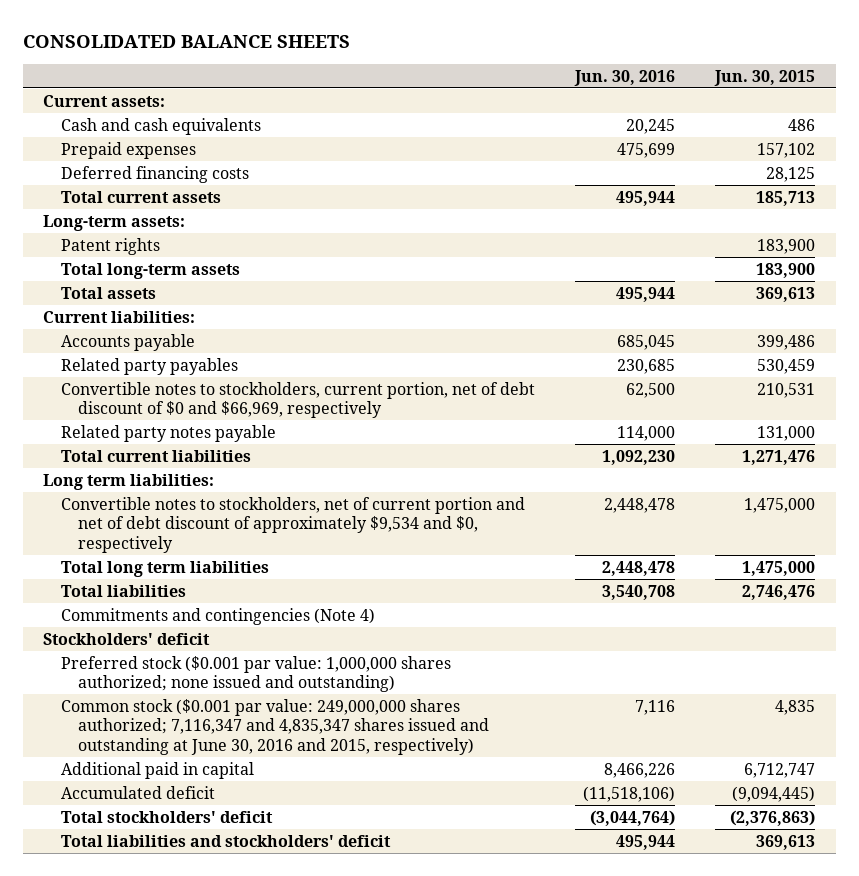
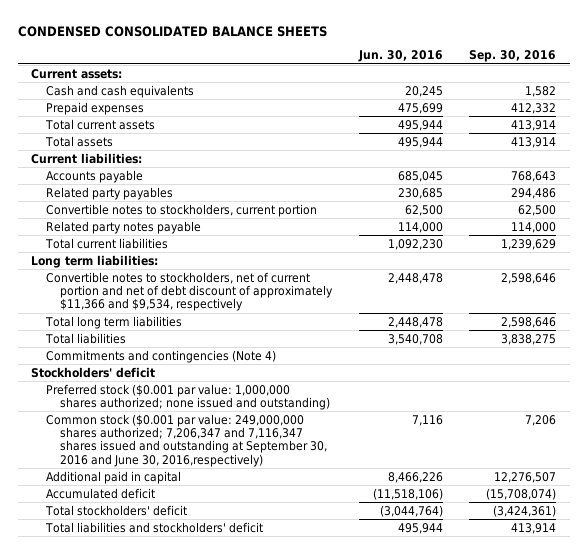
- CONSOLIDATED BALANCE SHEETS
+ CONDENSED CONSOLIDATED BALANCE SHEETS
- | Jun. 30, 2016 | Jun. 30, 2015
+ | Jun. 30, 2016 | Sep. 30, 2016
- Deferred financing costs | | 28,125
- Long-term assets:
- Patent rights | | 183,900
- Total long-term assets | | 183,900
- Convertible notes to stockholders, current portion, net of debt discount of $0 and $66,969, respectively | 62,500 | 210,531
+ Convertible notes to stockholders, current portion | 62,500 | 62,500
- Convertible notes to stockholders, net of current portion and net of debt discount of approximately $9,534 and $0, respectively | 2,448,478 | 1,475,000
+ Convertible notes to stockholders, net of current portion and net of debt discount of approximately $11,366 and $9,534, respectively | 2,448,478 | 2,598,646
- Common stock ($0.001 par value: 249,000,000 shares authorized; 7,116,347 and 4,835,347 shares issued and outstanding at June 30, 2016 and 2015, respectively) | 7,116 | 4,835
+ Common stock ($0.001 par value: 249,000,000 shares authorized; 7,206,347 and 7,116,347 shares issued and outstanding at September 30, 2016 and June 30, 2016,respectively) | 7,116 | 7,206

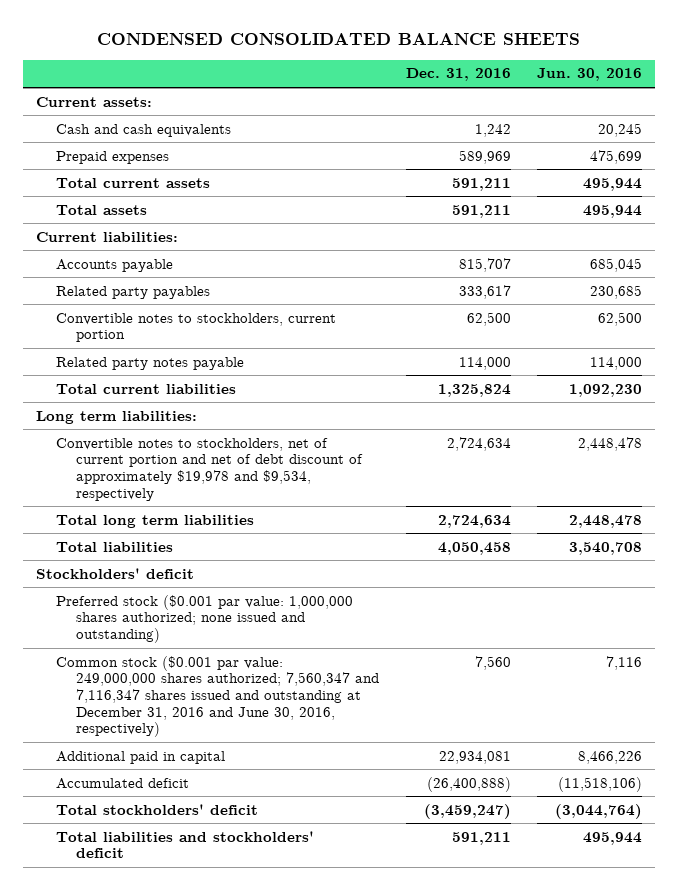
- | Jun. 30, 2016 | Sep. 30, 2016
+ | Dec. 31, 2016 | Jun. 30, 2016
- Convertible notes to stockholders, net of current portion and net of debt discount of approximately $11,366 and $9,534, respectively | 2,448,478 | 2,598,646
+ Convertible notes to stockholders, net of current portion and net of debt discount of approximately $19,978 and $9,534, respectively | 2,724,634 | 2,448,478
- Commitments and contingencies (Note 4)
- Common stock ($0.001 par value: 249,000,000 shares authorized; 7,206,347 and 7,116,347 shares issued and outstanding at September 30, 2016 and June 30, 2016,respectively) | 7,116 | 7,206
+ Common stock ($0.001 par value: 249,000,000 shares authorized; 7,560,347 and 7,116,347 shares issued and outstanding at December 31, 2016 and June 30, 2016, respectively) | 7,560 | 7,116

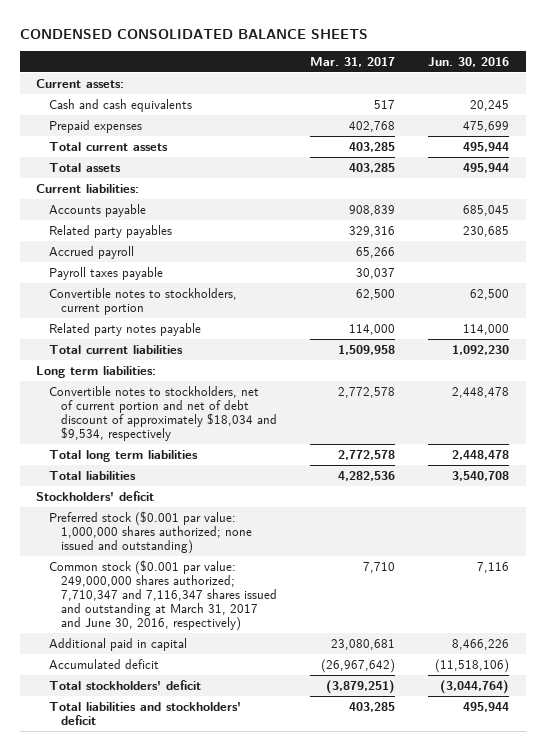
- | Dec. 31, 2016 | Jun. 30, 2016
+ | Mar. 31, 2017 | Jun. 30, 2016
+ Accrued payroll | 65,266 |
+ Payroll taxes payable | 30,037 |
- Convertible notes to stockholders, net of current portion and net of debt discount of approximately $19,978 and $9,534, respectively | 2,724,634 | 2,448,478
+ Convertible notes to stockholders, net of current portion and net of debt discount of approximately $18,034 and $9,534, respectively | 2,772,578 | 2,448,478
- Common stock ($0.001 par value: 249,000,000 shares authorized; 7,560,347 and 7,116,347 shares issued and outstanding at December 31, 2016 and June 30, 2016, respectively) | 7,560 | 7,116
+ Common stock ($0.001 par value: 249,000,000 shares authorized; 7,710,347 and 7,116,347 shares issued and outstanding at March 31, 2017 and June 30, 2016, respectively) | 7,710 | 7,116

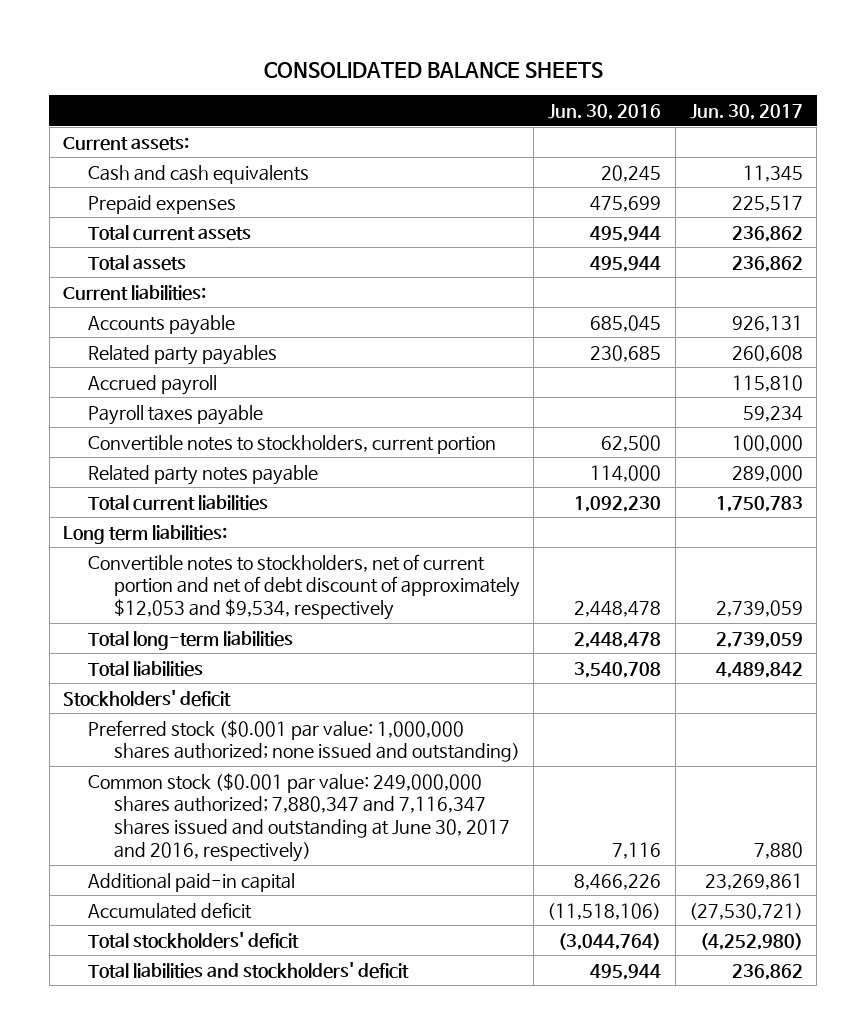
- CONDENSED CONSOLIDATED BALANCE SHEETS
+ CONSOLIDATED BALANCE SHEETS
- | Mar. 31, 2017 | Jun. 30, 2016
+ | Jun. 30, 2016 | Jun. 30, 2017
- Convertible notes to stockholders, net of current portion and net of debt discount of approximately $18,034 and $9,534, respectively | 2,772,578 | 2,448,478
- Total long term liabilities | 2,772,578 | 2,448,478
+ Convertible notes to stockholders, net of current portion and net of debt discount of approximately $12,053 and $9,534, respectively | 2,448,478 | 2,739,059
+ Total long-term liabilities | 2,448,478 | 2,739,059
- Common stock ($0.001 par value: 249,000,000 shares authorized; 7,710,347 and 7,116,347 shares issued and outstanding at March 31, 2017 and June 30, 2016, respectively) | 7,710 | 7,116
- Additional paid in capital | 23,080,681 | 8,466,226
+ Common stock ($0.001 par value: 249,000,000 shares authorized; 7,880,347 and 7,116,347 shares issued and outstanding at June 30, 2017 and 2016, respectively) | 7,116 | 7,880
+ Additional paid-in capital | 8,466,226 | 23,269,861

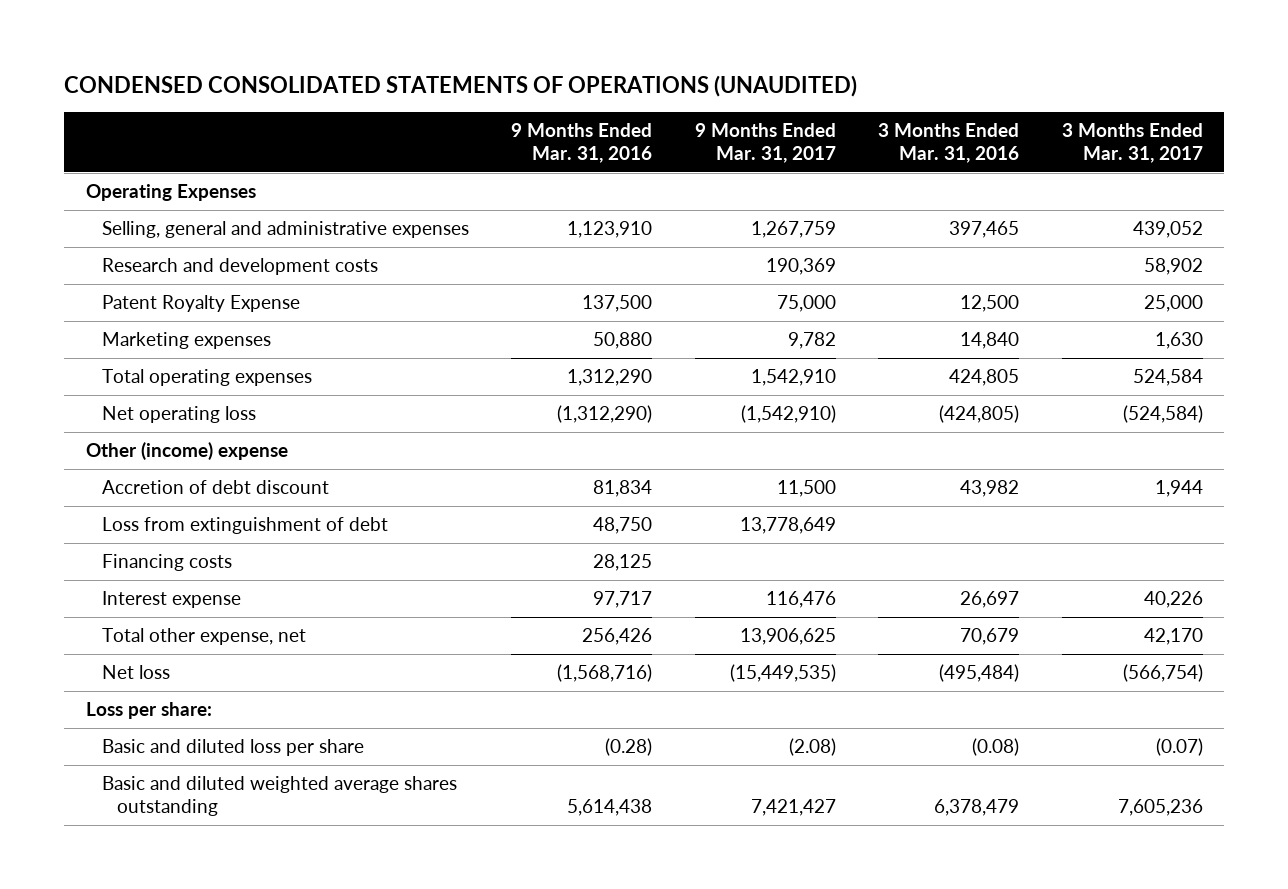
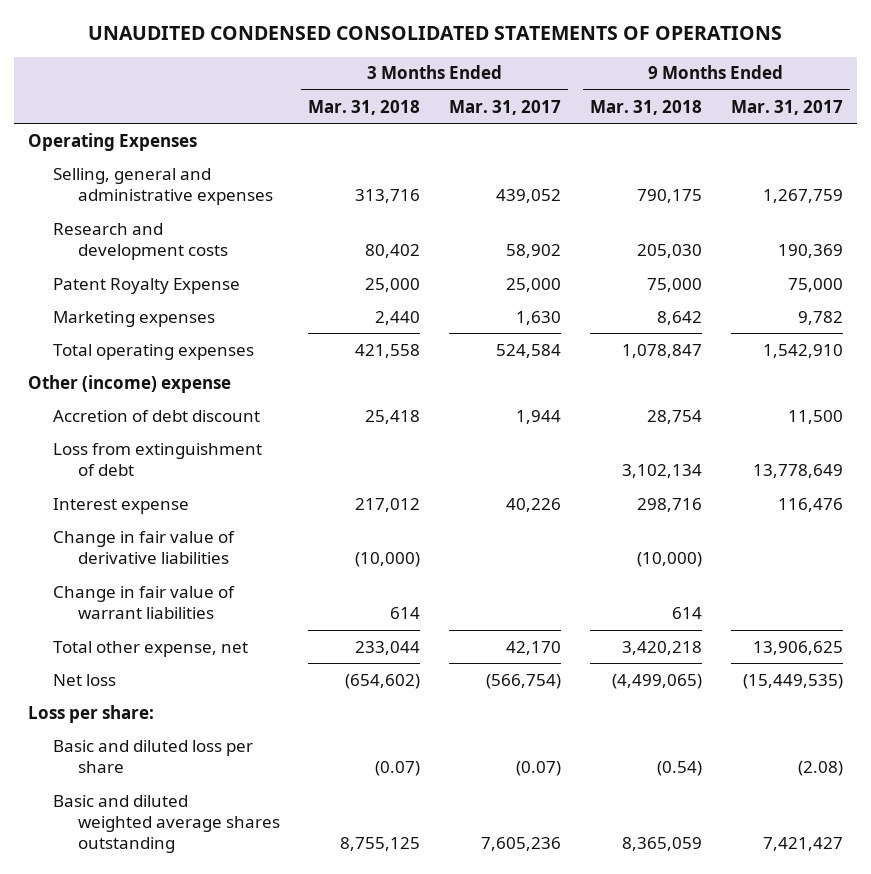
- CONDENSED CONSOLIDATED STATEMENTS OF OPERATIONS (UNAUDITED)
+ UNAUDITED CONDENSED CONSOLIDATED STATEMENTS OF OPERATIONS
- | 9 Months Ended Mar. 31, 2016 | 9 Months Ended Mar. 31, 2017 | 3 Months Ended Mar. 31, 2016 | 3 Months Ended Mar. 31, 2017
+ | 3 Months Ended Mar. 31, 2018 | 3 Months Ended Mar. 31, 2017 | 9 Months Ended Mar. 31, 2018 | 9 Months Ended Mar. 31, 2017
- Net operating loss | (1,312,290) | (1,542,910) | (424,805) | (524,584)
- Financing costs | 28,125 | | |
+ Change in fair value of derivative liabilities | (10,000) | | (10,000) |
+ Change in fair value of warrant liabilities | 614 | | 614 |

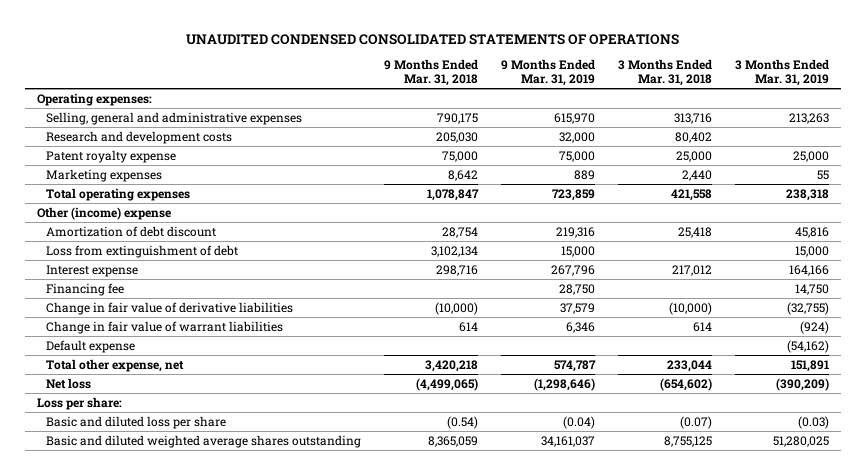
- | 3 Months Ended Mar. 31, 2018 | 3 Months Ended Mar. 31, 2017 | 9 Months Ended Mar. 31, 2018 | 9 Months Ended Mar. 31, 2017
+ | 9 Months Ended Mar. 31, 2018 | 9 Months Ended Mar. 31, 2019 | 3 Months Ended Mar. 31, 2018 | 3 Months Ended Mar. 31, 2019
- Operating Expenses
+ Operating expenses:
- Patent Royalty Expense | 25,000 | 25,000 | 75,000 | 75,000
+ Patent royalty expense | 75,000 | 75,000 | 25,000 | 25,000
- Accretion of debt discount | 25,418 | 1,944 | 28,754 | 11,500
+ Amortization of debt discount | 28,754 | 219,316 | 25,418 | 45,816
+ Financing fee | | 28,750 | | 14,750
+ Default expense | | | | (54,162)

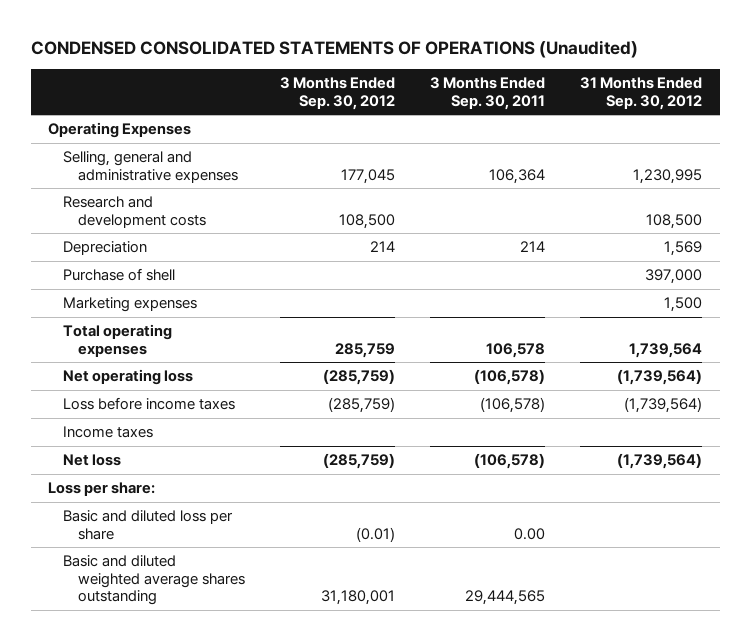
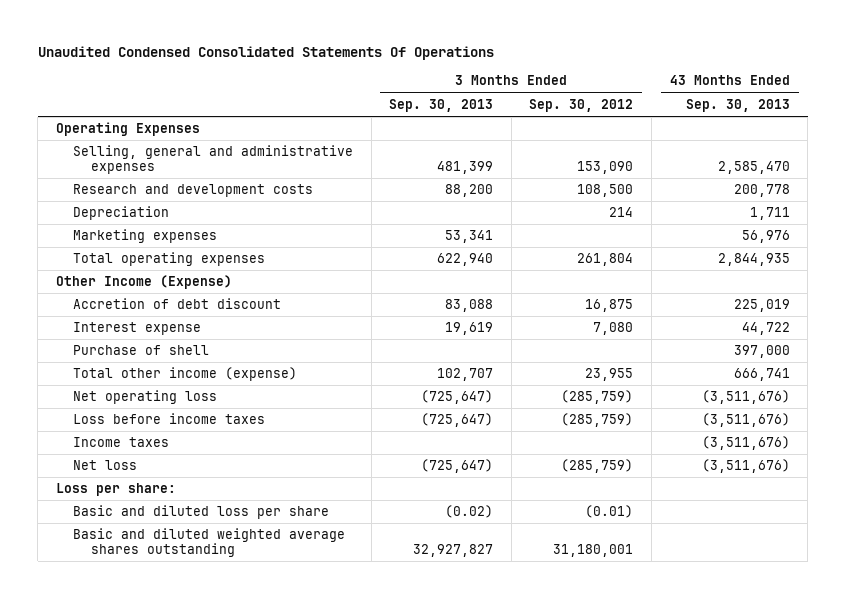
- CONDENSED CONSOLIDATED STATEMENTS OF OPERATIONS (Unaudited)
+ Unaudited Condensed Consolidated Statements Of Operations
- | 3 Months Ended Sep. 30, 2012 | 3 Months Ended Sep. 30, 2011 | 31 Months Ended Sep. 30, 2012
+ | 3 Months Ended Sep. 30, 2013 | 3 Months Ended Sep. 30, 2012 | 43 Months Ended Sep. 30, 2013
- Selling, general and administrative expenses | 177,045 | 106,364 | 1,230,995
+ Selling, general and administrative expenses | 481,399 | 153,090 | 2,585,470
- Total operating expenses | 285,759 | 106,578 | 1,739,564
+ Total operating expenses | 622,940 | 261,804 | 2,844,935
+ Other Income (Expense)
+ Accretion of debt discount | 83,088 | 16,875 | 225,019
+ Interest expense | 19,619 | 7,080 | 44,722
moved down: Purchase of shell | | | 397,000
+ Total other income (expense) | 102,707 | 23,955 | 666,741

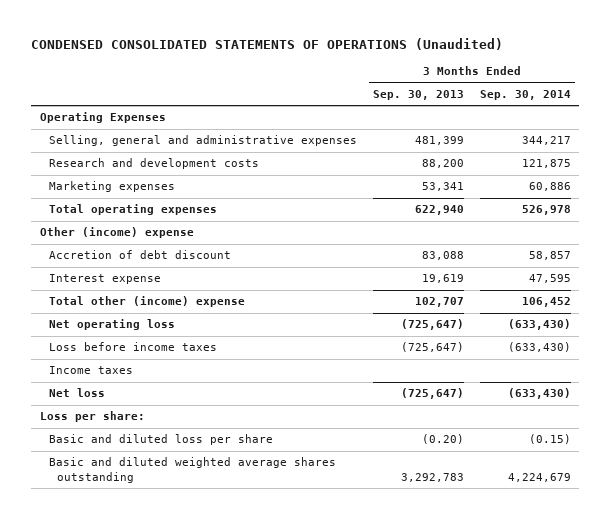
- Unaudited Condensed Consolidated Statements Of Operations
+ CONDENSED CONSOLIDATED STATEMENTS OF OPERATIONS (Unaudited)
- | 3 Months Ended Sep. 30, 2013 | 3 Months Ended Sep. 30, 2012 | 43 Months Ended Sep. 30, 2013
+ | 3 Months Ended Sep. 30, 2013 | 3 Months Ended Sep. 30, 2014
- Depreciation | | 214 | 1,711
- Other Income (Expense)
+ Other (income) expense
- Purchase of shell | | | 397,000
- Total other income (expense) | 102,707 | 23,955 | 666,741
+ Total other (income) expense | 102,707 | 106,452
- Basic and diluted loss per share | (0.02) | (0.01) |
- Basic and diluted weighted average shares outstanding | 32,927,827 | 31,180,001 |
+ Basic and diluted loss per share | (0.20) | (0.15)
+ Basic and diluted weighted average shares outstanding | 3,292,783 | 4,224,679

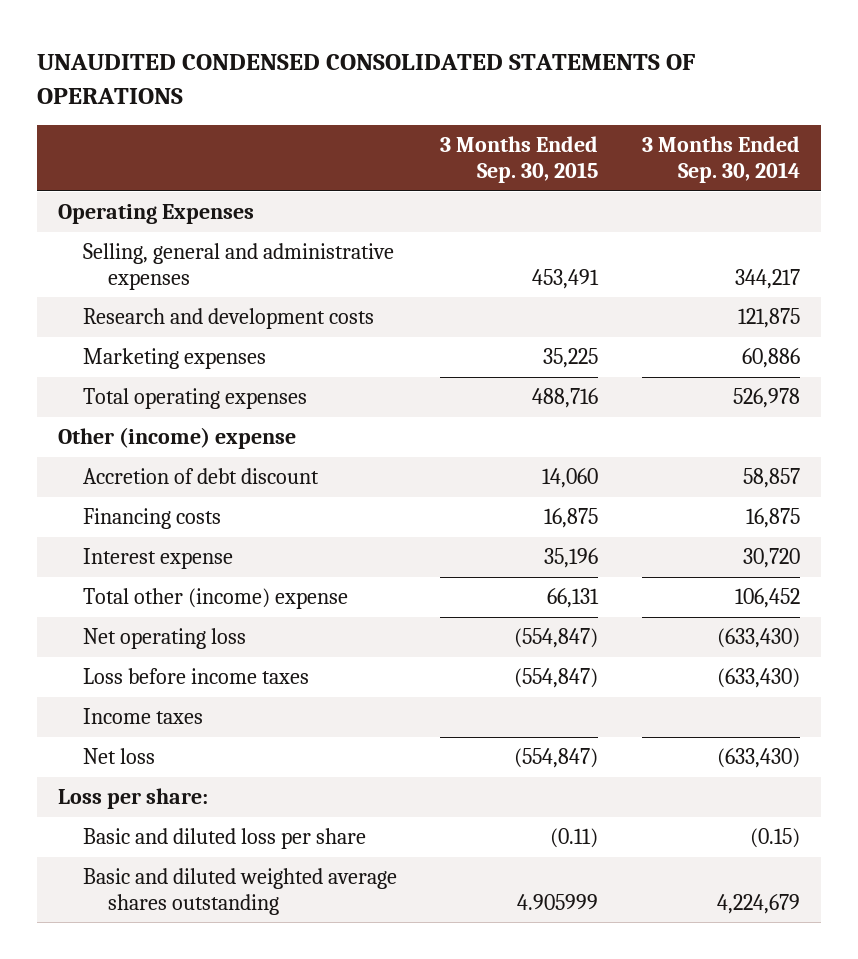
- CONDENSED CONSOLIDATED STATEMENTS OF OPERATIONS (Unaudited)
+ UNAUDITED CONDENSED CONSOLIDATED STATEMENTS OF OPERATIONS
- | 3 Months Ended Sep. 30, 2013 | 3 Months Ended Sep. 30, 2014
+ | 3 Months Ended Sep. 30, 2015 | 3 Months Ended Sep. 30, 2014
- Interest expense | 19,619 | 47,595
+ Financing costs | 16,875 | 16,875
+ Interest expense | 35,196 | 30,720

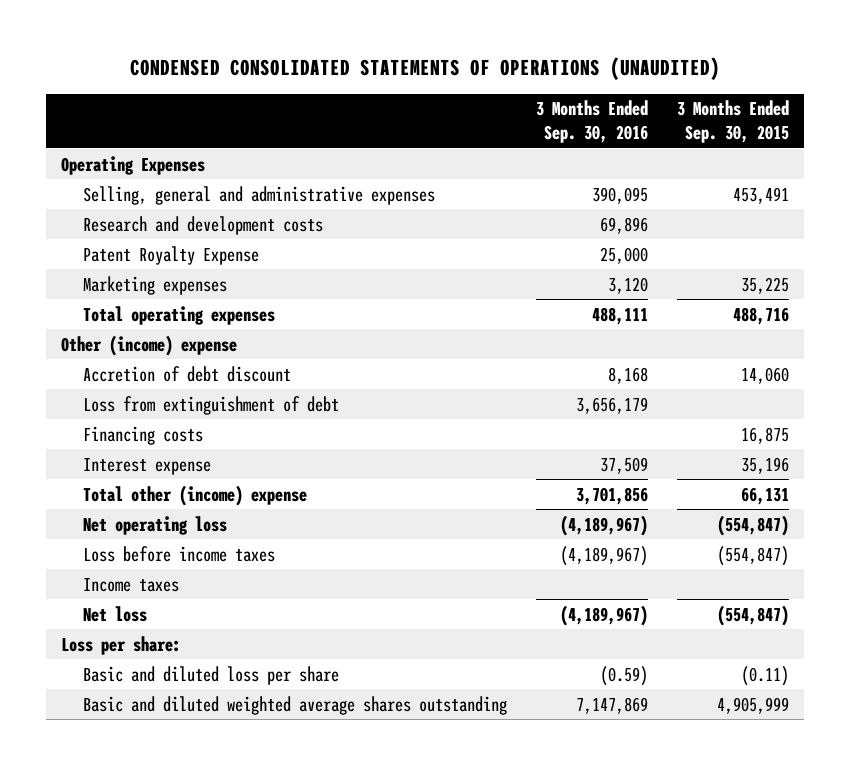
- UNAUDITED CONDENSED CONSOLIDATED STATEMENTS OF OPERATIONS
+ CONDENSED CONSOLIDATED STATEMENTS OF OPERATIONS (UNAUDITED)
- | 3 Months Ended Sep. 30, 2015 | 3 Months Ended Sep. 30, 2014
+ | 3 Months Ended Sep. 30, 2016 | 3 Months Ended Sep. 30, 2015
+ Patent Royalty Expense | 25,000 |
+ Loss from extinguishment of debt | 3,656,179 |
- Basic and diluted weighted average shares outstanding | 4.905999 | 4,224,679
+ Basic and diluted weighted average shares outstanding | 7,147,869 | 4,905,999

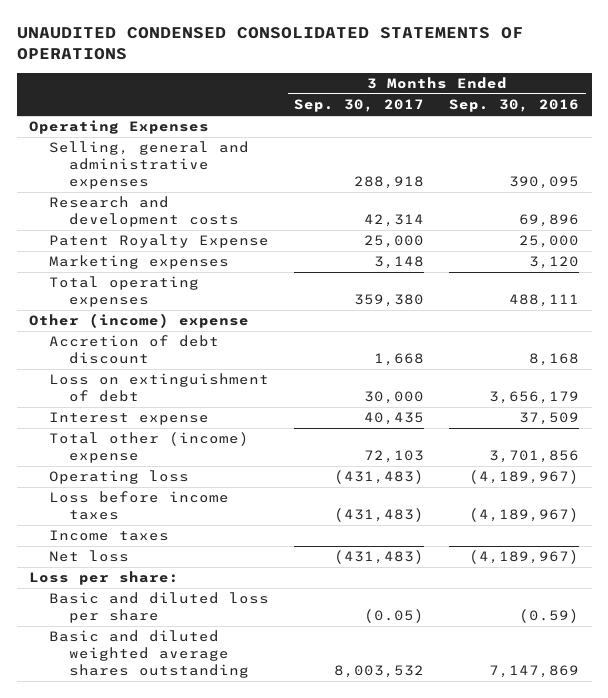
- CONDENSED CONSOLIDATED STATEMENTS OF OPERATIONS (UNAUDITED)
+ UNAUDITED CONDENSED CONSOLIDATED STATEMENTS OF OPERATIONS
- | 3 Months Ended Sep. 30, 2016 | 3 Months Ended Sep. 30, 2015
+ | 3 Months Ended Sep. 30, 2017 | 3 Months Ended Sep. 30, 2016
- Loss from extinguishment of debt | 3,656,179 |
- Financing costs | | 16,875
+ Loss on extinguishment of debt | 30,000 | 3,656,179
- Net operating loss | (4,189,967) | (554,847)
+ Operating loss | (431,483) | (4,189,967)

